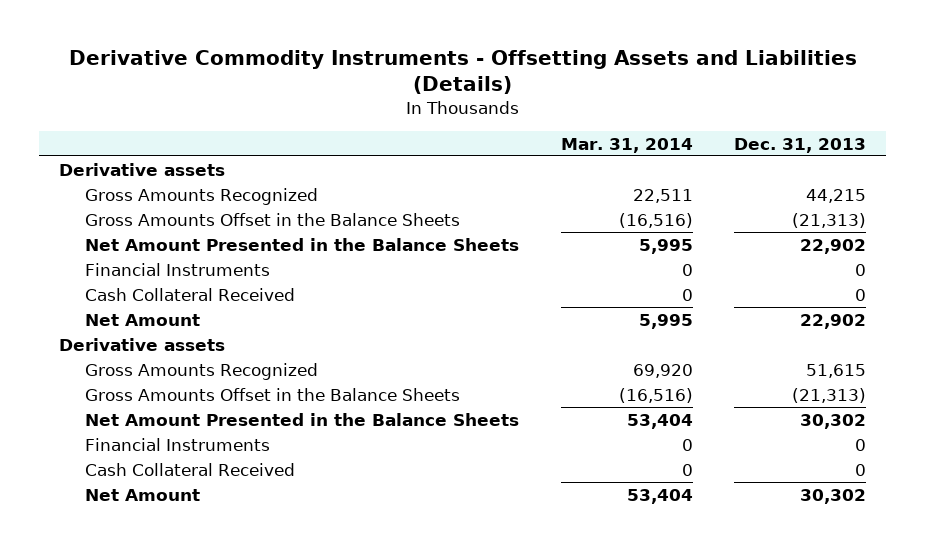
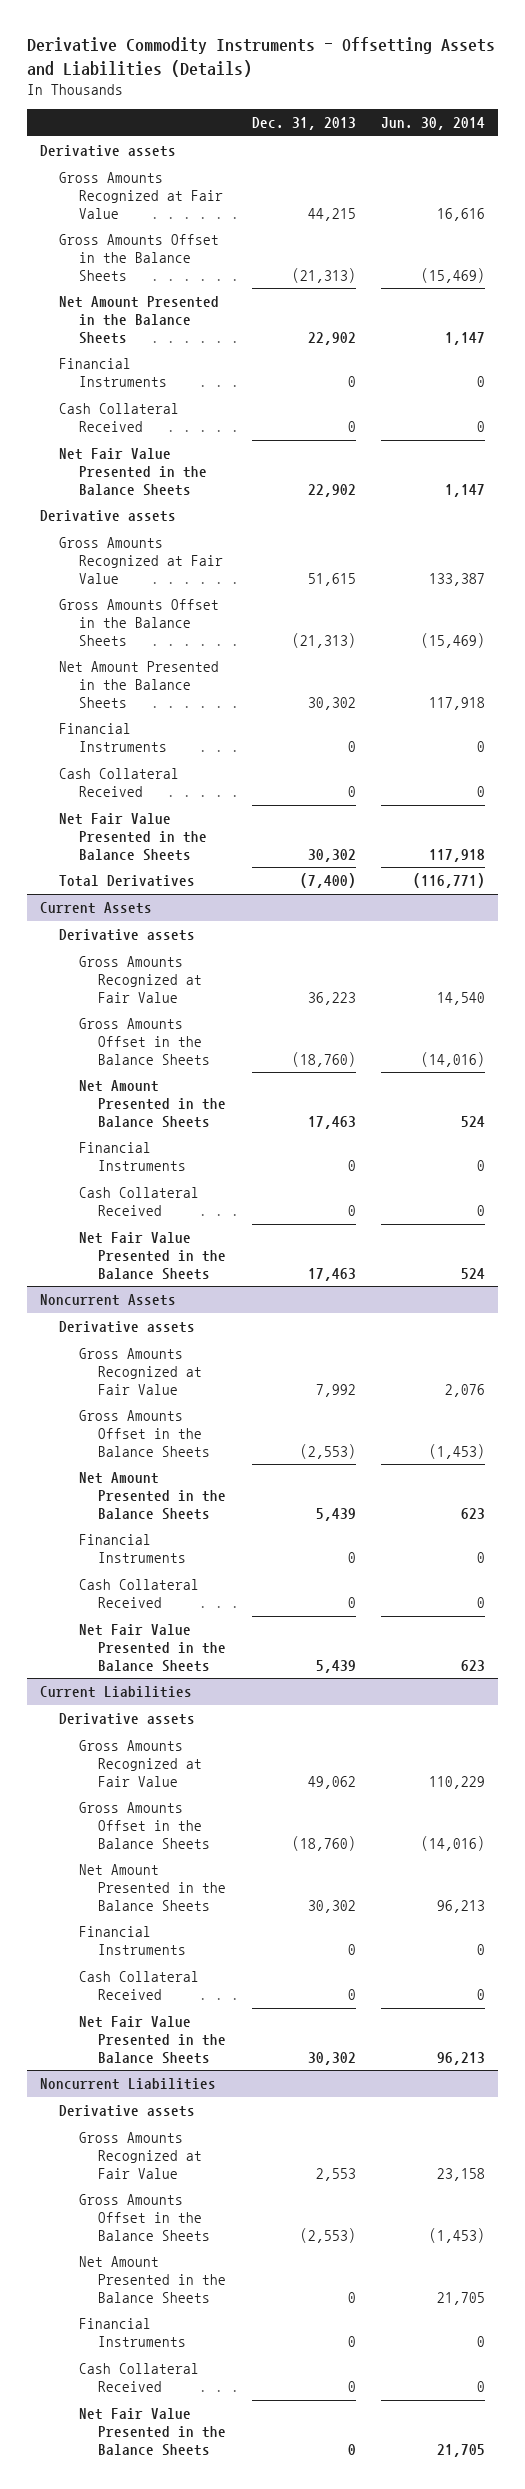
- | Mar. 31, 2014 | Dec. 31, 2013
+ | Dec. 31, 2013 | Jun. 30, 2014
- Gross Amounts Recognized | 22,511 | 44,215
+ Gross Amounts Recognized at Fair Value | 44,215 | 16,616
- Net Amount | 5,995 | 22,902
+ Net Fair Value Presented in the Balance Sheets | 22,902 | 1,147
- Gross Amounts Recognized | 69,920 | 51,615
+ Gross Amounts Recognized at Fair Value | 51,615 | 133,387
- Net Amount | 53,404 | 30,302
+ Net Fair Value Presented in the Balance Sheets | 30,302 | 117,918
+ Total Derivatives | (7,400) | (116,771)
+ Current Assets
+ Derivative assets
+ Gross Amounts Recognized at Fair Value | 36,223 | 14,540
+ Gross Amounts Offset in the Balance Sheets | (18,760) | (14,016)
+ Net Amount Presented in the Balance Sheets | 17,463 | 524
+ Financial Instruments | 0 | 0
+ Cash Collateral Received | 0 | 0
+ Net Fair Value Presented in the Balance Sheets | 17,463 | 524
+ Noncurrent Assets
+ Derivative assets
+ Gross Amounts Recognized at Fair Value | 7,992 | 2,076
+ Gross Amounts Offset in the Balance Sheets | (2,553) | (1,453)
+ Net Amount Presented in the Balance Sheets | 5,439 | 623
+ Financial Instruments | 0 | 0
+ Cash Collateral Received | 0 | 0
+ Net Fair Value Presented in the Balance Sheets | 5,439 | 623
+ Current Liabilities
+ Derivative assets
+ Gross Amounts Recognized at Fair Value | 49,062 | 110,229
+ Gross Amounts Offset in the Balance Sheets | (18,760) | (14,016)
+ Net Amount Presented in the Balance Sheets | 30,302 | 96,213
+ Financial Instruments | 0 | 0
+ Cash Collateral Received | 0 | 0
+ Net Fair Value Presented in the Balance Sheets | 30,302 | 96,213
+ Noncurrent Liabilities
+ Derivative assets
+ Gross Amounts Recognized at Fair Value | 2,553 | 23,158
+ Gross Amounts Offset in the Balance Sheets | (2,553) | (1,453)
+ Net Amount Presented in the Balance Sheets | 0 | 21,705
+ Financial Instruments | 0 | 0
+ Cash Collateral Received | 0 | 0
+ Net Fair Value Presented in the Balance Sheets | 0 | 21,705

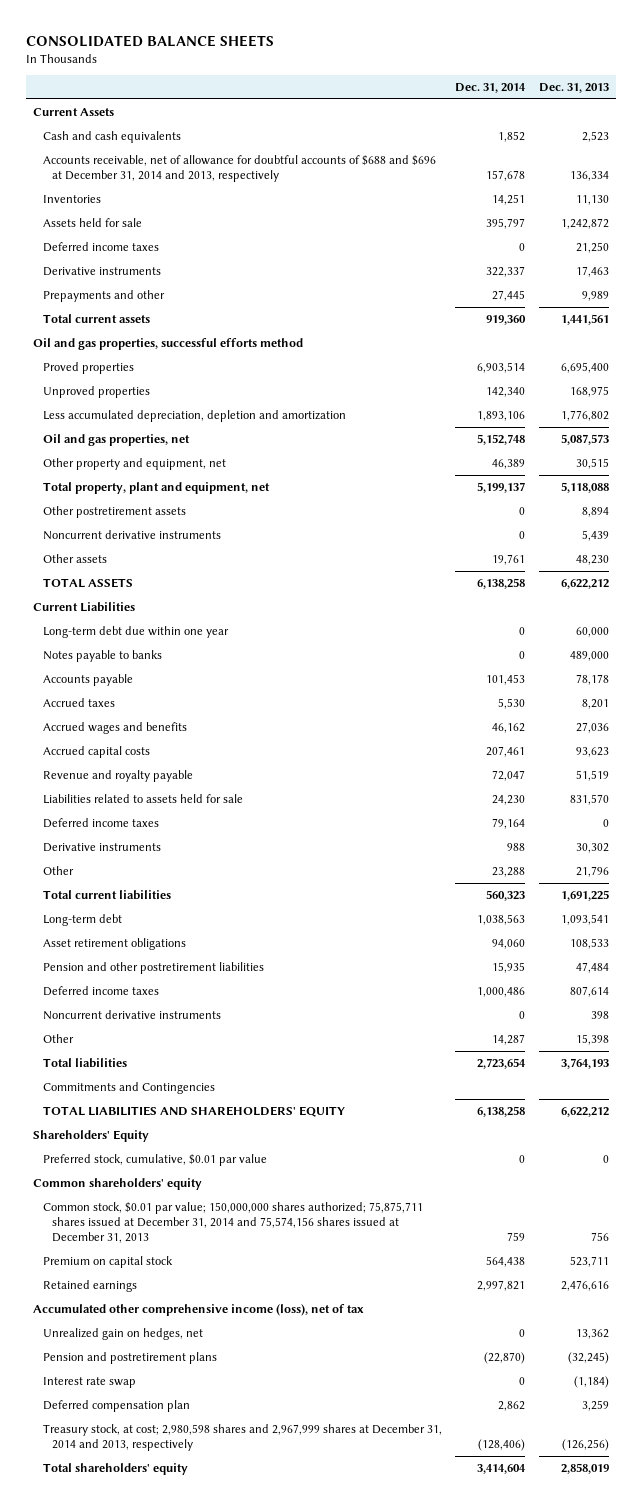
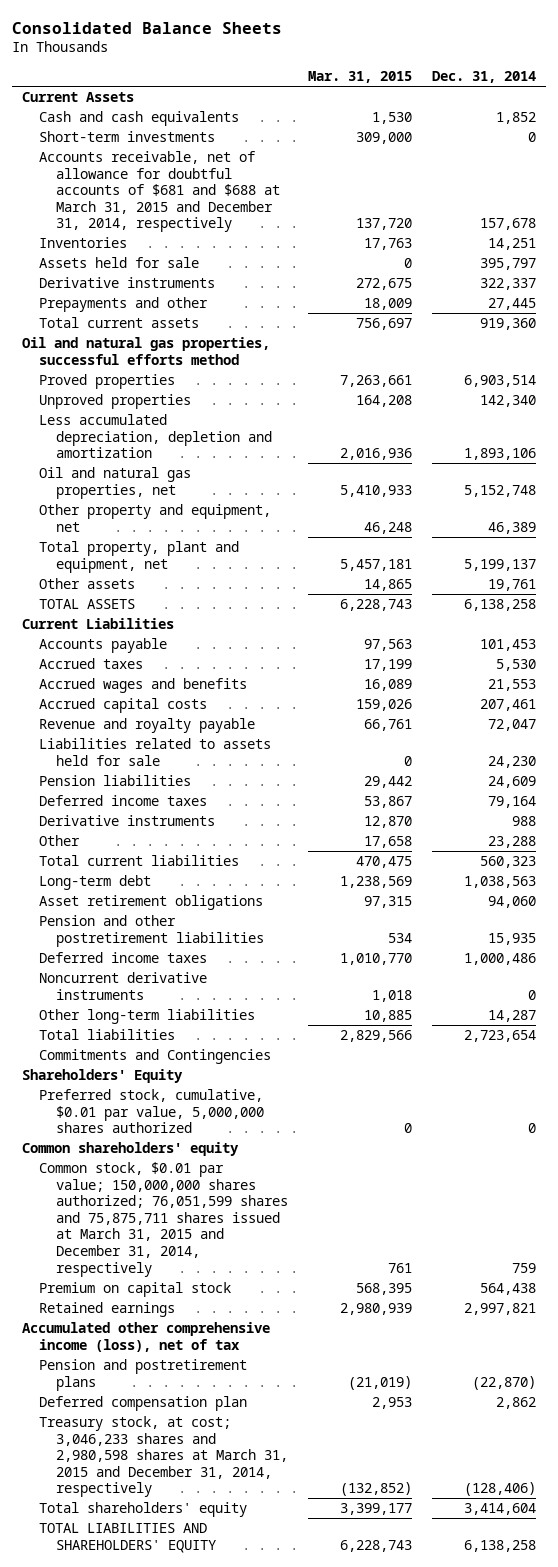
- CONSOLIDATED BALANCE SHEETS
+ Consolidated Balance Sheets
- | Dec. 31, 2014 | Dec. 31, 2013
+ | Mar. 31, 2015 | Dec. 31, 2014
- Accounts receivable, net of allowance for doubtful accounts of $688 and $696 at December 31, 2014 and 2013, respectively | 157,678 | 136,334
+ Short-term investments | 309,000 | 0
+ Accounts receivable, net of allowance for doubtful accounts of $681 and $688 at March 31, 2015 and December 31, 2014, respectively | 137,720 | 157,678
- Deferred income taxes | 0 | 21,250
- Oil and gas properties, successful efforts method
+ Oil and natural gas properties, successful efforts method
- Oil and gas properties, net | 5,152,748 | 5,087,573
+ Oil and natural gas properties, net | 5,410,933 | 5,152,748
- Other postretirement assets | 0 | 8,894
- Noncurrent derivative instruments | 0 | 5,439
- Long-term debt due within one year | 0 | 60,000
- Notes payable to banks | 0 | 489,000
- Accrued wages and benefits | 46,162 | 27,036
+ Accrued wages and benefits | 16,089 | 21,553
+ Pension liabilities | 29,442 | 24,609
- Other | 14,287 | 15,398
+ Other long-term liabilities | 10,885 | 14,287
- Preferred stock, cumulative, $0.01 par value | 0 | 0
+ Preferred stock, cumulative, $0.01 par value, 5,000,000 shares authorized | 0 | 0
- Common stock, $0.01 par value; 150,000,000 shares authorized; 75,875,711 shares issued at December 31, 2014 and 75,574,156 shares issued at December 31, 2013 | 759 | 756
+ Common stock, $0.01 par value; 150,000,000 shares authorized; 76,051,599 shares and 75,875,711 shares issued at March 31, 2015 and December 31, 2014, respectively | 761 | 759
- Unrealized gain on hedges, net | 0 | 13,362
- Interest rate swap | 0 | (1,184)
- Treasury stock, at cost; 2,980,598 shares and 2,967,999 shares at December 31, 2014 and 2013, respectively | (128,406) | (126,256)
+ Treasury stock, at cost; 3,046,233 shares and 2,980,598 shares at March 31, 2015 and December 31, 2014, respectively | (132,852) | (128,406)
moved down: TOTAL LIABILITIES AND SHAREHOLDERS' EQUITY | 6,228,743 | 6,138,258

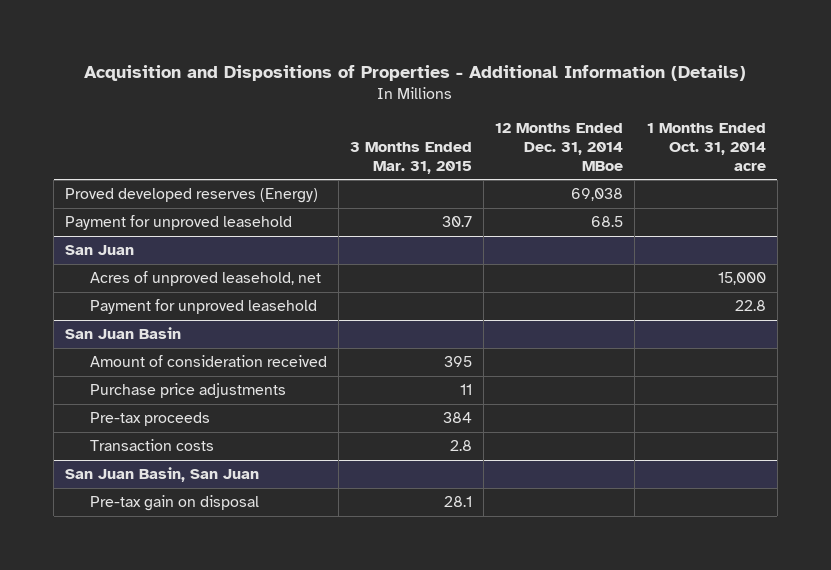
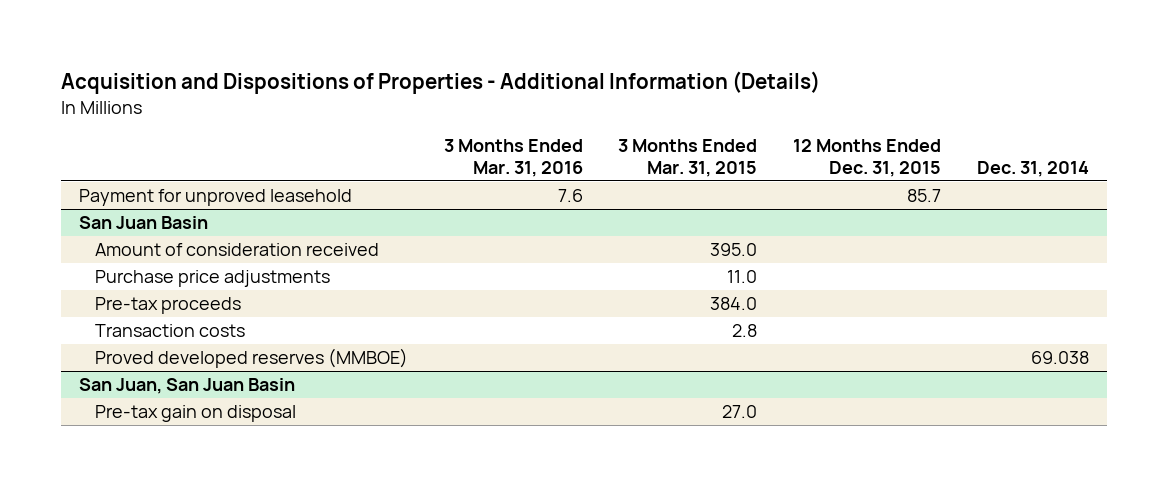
- | 3 Months Ended Mar. 31, 2015 | 12 Months Ended Dec. 31, 2014 MBoe | 1 Months Ended Oct. 31, 2014 acre
+ | 3 Months Ended Mar. 31, 2016 | 3 Months Ended Mar. 31, 2015 | 12 Months Ended Dec. 31, 2015 | Dec. 31, 2014
- Proved developed reserves (Energy) | | 69,038 |
- Payment for unproved leasehold | 30.7 | 68.5 |
- San Juan
- Acres of unproved leasehold, net | | | 15,000
@ San Juan Basin
- Amount of consideration received | 395 | |
- Purchase price adjustments | 11 | |
- Pre-tax proceeds | 384 | |
+ Amount of consideration received | | 395.0 | |
+ Purchase price adjustments | | 11.0 | |
+ Pre-tax proceeds | | 384.0 | |
- San Juan Basin, San Juan
- Pre-tax gain on disposal | 28.1 | |
@ San Juan Basin
+ Proved developed reserves (MMBOE) | | | | 69.038
+ San Juan, San Juan Basin
+ Pre-tax gain on disposal | | 27.0 | |

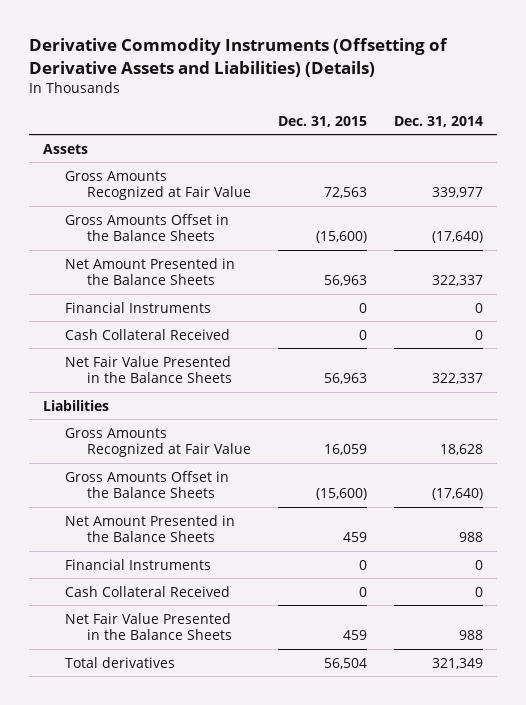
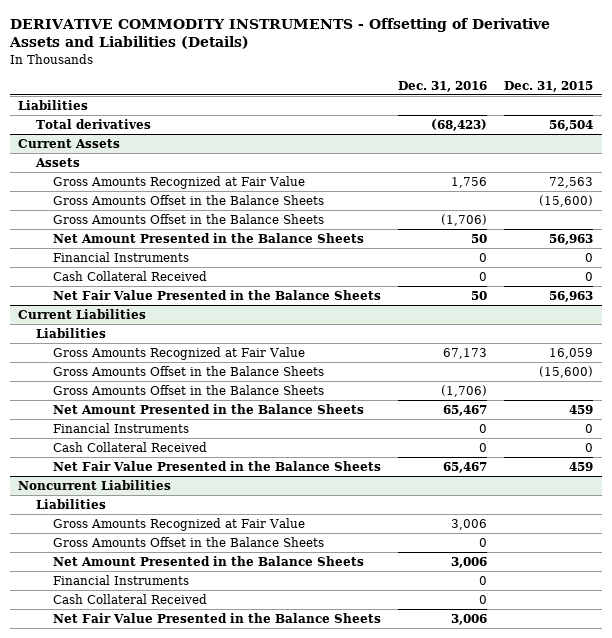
- Derivative Commodity Instruments (Offsetting of Derivative Assets and Liabilities) (Details)
+ DERIVATIVE COMMODITY INSTRUMENTS - Offsetting of Derivative Assets and Liabilities (Details)
- | Dec. 31, 2015 | Dec. 31, 2014
+ | Dec. 31, 2016 | Dec. 31, 2015
+ Liabilities
moved up: Total derivatives | (68,423) | 56,504
+ Current Assets
+ Gross Amounts Offset in the Balance Sheets | (1,706) |
+ Current Liabilities
+ Gross Amounts Offset in the Balance Sheets | (1,706) |
+ Noncurrent Liabilities
+ Liabilities
+ Gross Amounts Recognized at Fair Value | 3,006 |
+ Gross Amounts Offset in the Balance Sheets | 0 |
+ Net Amount Presented in the Balance Sheets | 3,006 |
+ Financial Instruments | 0 |
+ Cash Collateral Received | 0 |
+ Net Fair Value Presented in the Balance Sheets | 3,006 |

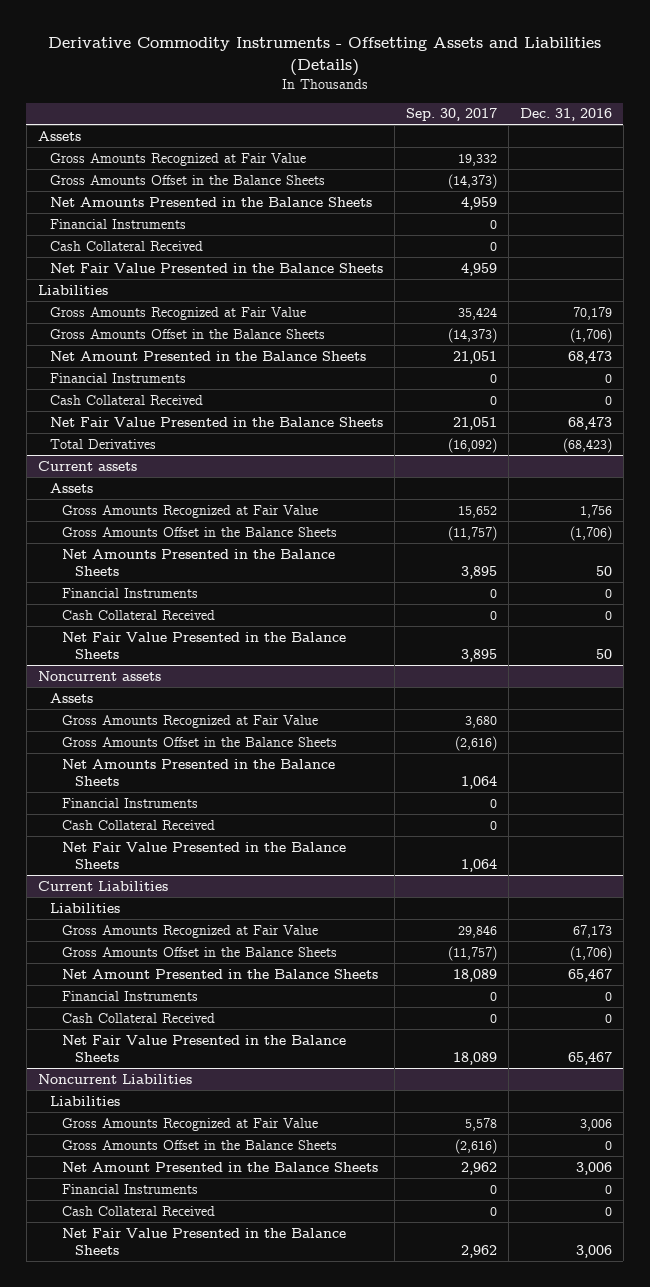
- DERIVATIVE COMMODITY INSTRUMENTS - Offsetting of Derivative Assets and Liabilities (Details)
+ Derivative Commodity Instruments - Offsetting Assets and Liabilities (Details)
- | Dec. 31, 2016 | Dec. 31, 2015
+ | Sep. 30, 2017 | Dec. 31, 2016
+ Assets
+ Gross Amounts Recognized at Fair Value | 19,332 |
+ Gross Amounts Offset in the Balance Sheets | (14,373) |
+ Net Amounts Presented in the Balance Sheets | 4,959 |
+ Financial Instruments | 0 |
+ Cash Collateral Received | 0 |
+ Net Fair Value Presented in the Balance Sheets | 4,959 |
- Total derivatives | (68,423) | 56,504
- Current Assets
+ Gross Amounts Recognized at Fair Value | 35,424 | 70,179
+ Gross Amounts Offset in the Balance Sheets | (14,373) | (1,706)
+ Net Amount Presented in the Balance Sheets | 21,051 | 68,473
+ Financial Instruments | 0 | 0
+ Cash Collateral Received | 0 | 0
+ Net Fair Value Presented in the Balance Sheets | 21,051 | 68,473
+ Total Derivatives | (16,092) | (68,423)
+ Current assets
- Gross Amounts Offset in the Balance Sheets | | (15,600)
- Net Amount Presented in the Balance Sheets | 50 | 56,963
+ Net Amounts Presented in the Balance Sheets | 3,895 | 50
+ Noncurrent assets
+ Assets
+ Gross Amounts Recognized at Fair Value | 3,680 |
+ Gross Amounts Offset in the Balance Sheets | (2,616) |
+ Net Amounts Presented in the Balance Sheets | 1,064 |
+ Financial Instruments | 0 |
+ Cash Collateral Received | 0 |
+ Net Fair Value Presented in the Balance Sheets | 1,064 |
@ Current Liabilities
- Gross Amounts Offset in the Balance Sheets | | (15,600)

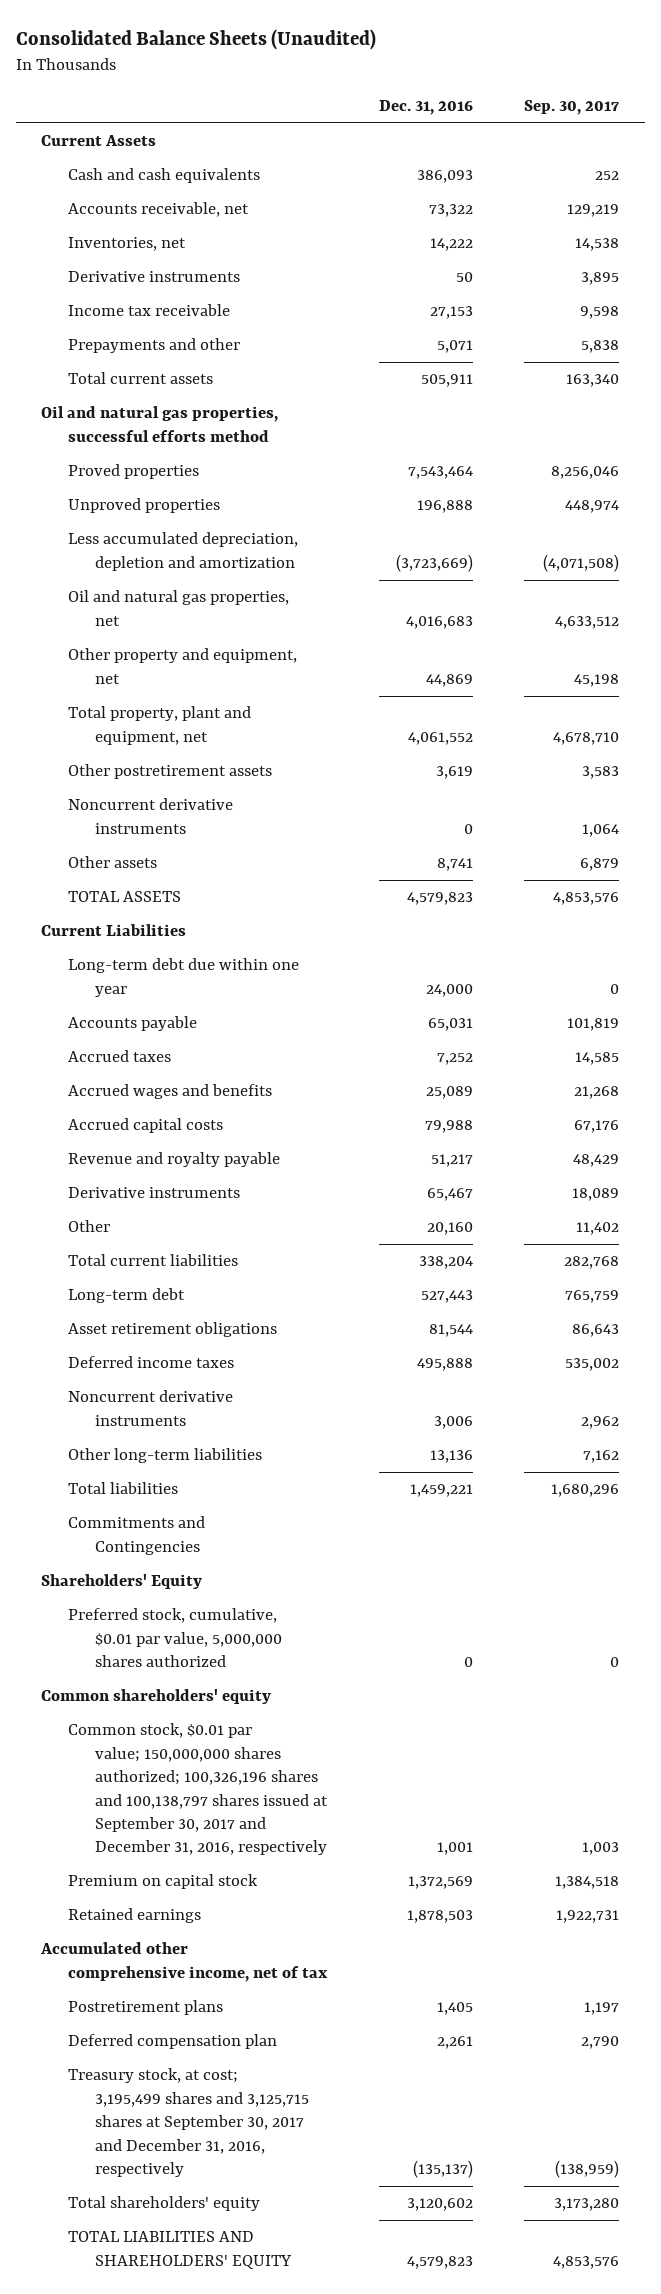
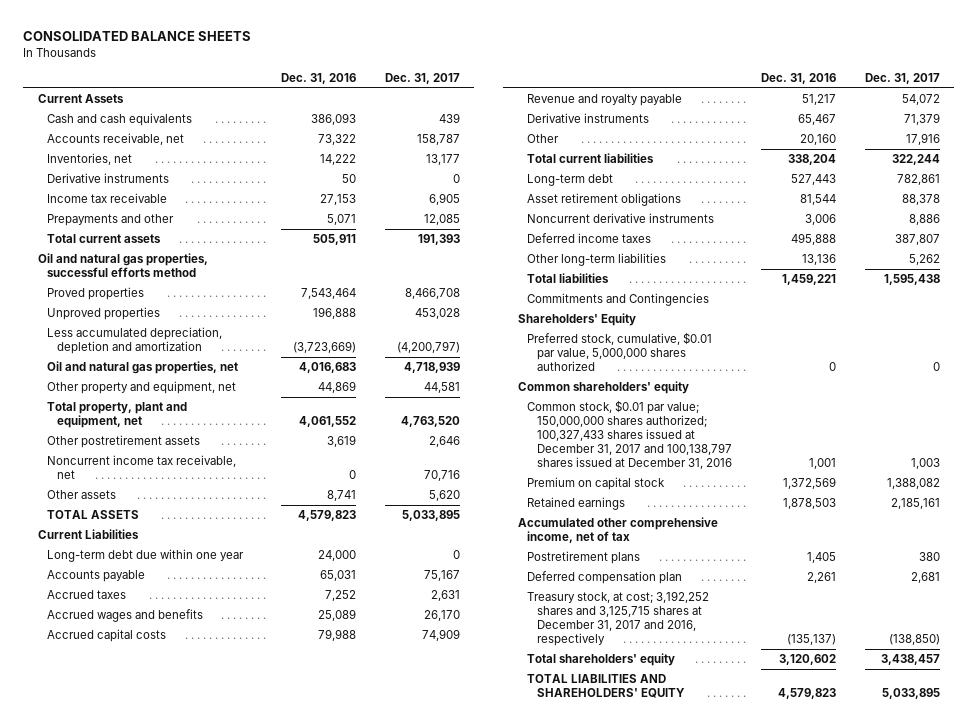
- Consolidated Balance Sheets (Unaudited)
+ CONSOLIDATED BALANCE SHEETS
- | Dec. 31, 2016 | Sep. 30, 2017
+ | Dec. 31, 2016 | Dec. 31, 2017
- Noncurrent derivative instruments | 0 | 1,064
+ Noncurrent income tax receivable, net | 0 | 70,716
moved down: Deferred income taxes | 495,888 | 387,807
- Common stock, $0.01 par value; 150,000,000 shares authorized; 100,326,196 shares and 100,138,797 shares issued at September 30, 2017 and December 31, 2016, respectively | 1,001 | 1,003
+ Common stock, $0.01 par value; 150,000,000 shares authorized; 100,327,433 shares issued at December 31, 2017 and 100,138,797 shares issued at December 31, 2016 | 1,001 | 1,003
- Treasury stock, at cost; 3,195,499 shares and 3,125,715 shares at September 30, 2017 and December 31, 2016, respectively | (135,137) | (138,959)
+ Treasury stock, at cost; 3,192,252 shares and 3,125,715 shares at December 31, 2017 and 2016, respectively | (135,137) | (138,850)

